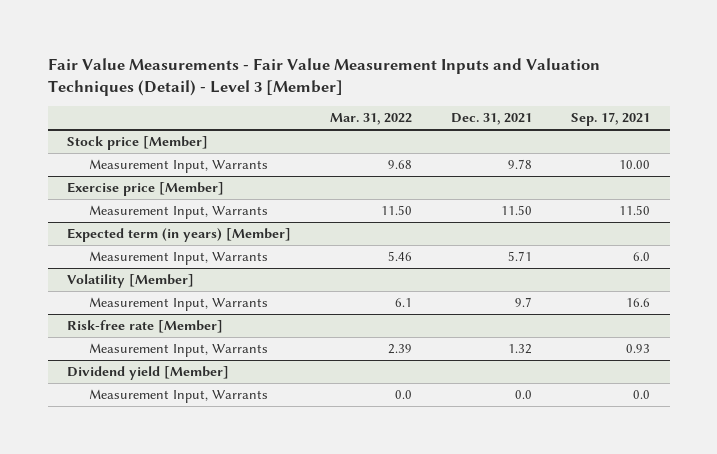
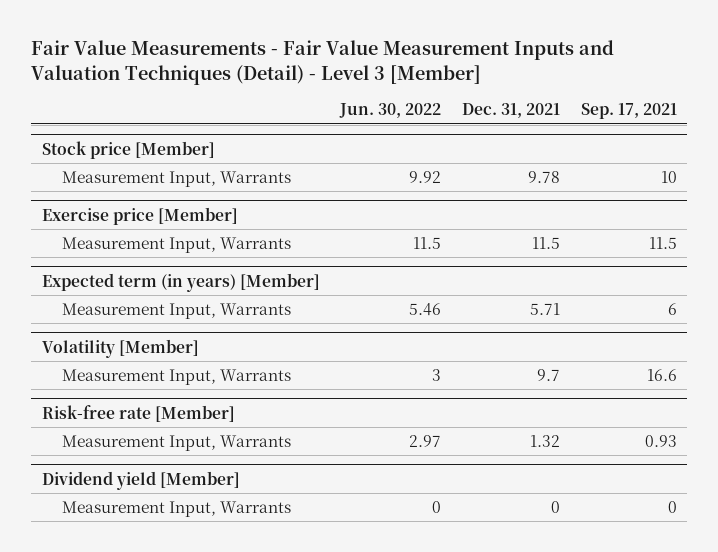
- | Mar. 31, 2022 | Dec. 31, 2021 | Sep. 17, 2021
+ | Jun. 30, 2022 | Dec. 31, 2021 | Sep. 17, 2021
@ Stock price [Member]
- Measurement Input, Warrants | 9.68 | 9.78 | 10.00
+ Measurement Input, Warrants | 9.92 | 9.78 | 10
@ Exercise price [Member]
- Measurement Input, Warrants | 11.50 | 11.50 | 11.50
+ Measurement Input, Warrants | 11.5 | 11.5 | 11.5
@ Expected term (in years) [Member]
- Measurement Input, Warrants | 5.46 | 5.71 | 6.0
+ Measurement Input, Warrants | 5.46 | 5.71 | 6
@ Dividend yield [Member]
- Measurement Input, Warrants | 0.0 | 0.0 | 0.0
+ Measurement Input, Warrants | 0 | 0 | 0

